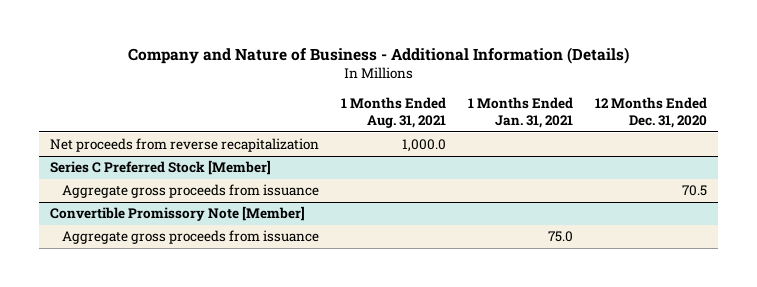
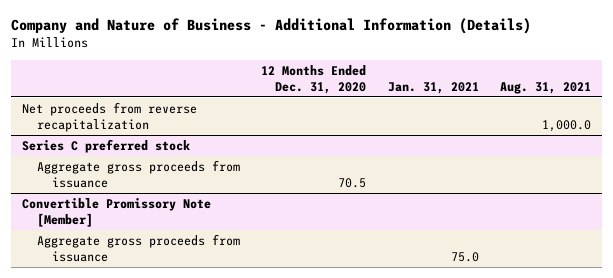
- | 1 Months Ended Aug. 31, 2021 | 1 Months Ended Jan. 31, 2021 | 12 Months Ended Dec. 31, 2020
+ | 12 Months Ended Dec. 31, 2020 | Jan. 31, 2021 | Aug. 31, 2021
- Series C Preferred Stock [Member]
+ Series C preferred stock

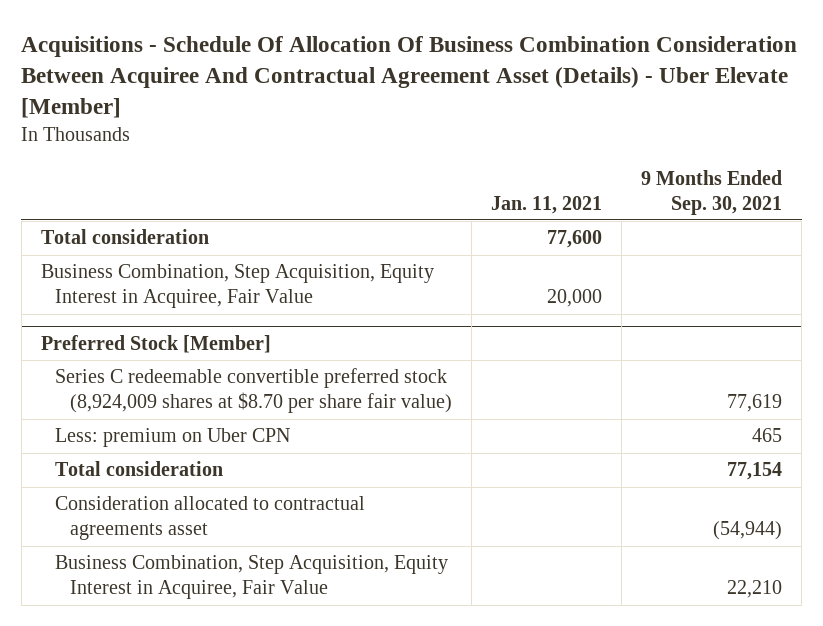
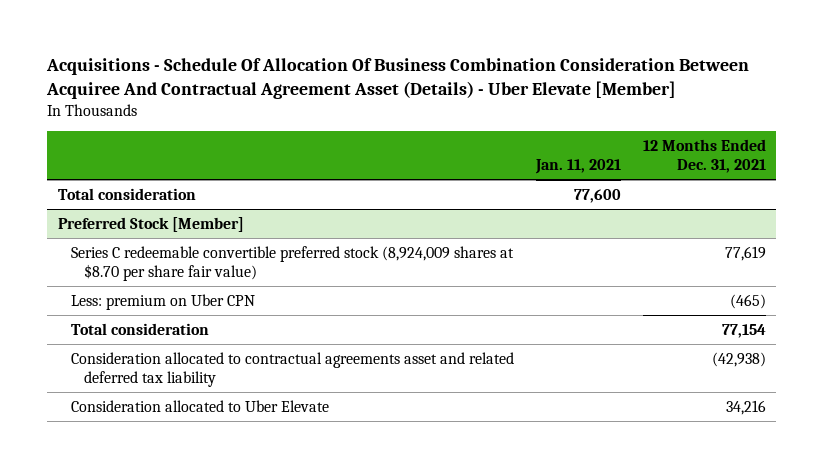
- | Jan. 11, 2021 | 9 Months Ended Sep. 30, 2021
+ | Jan. 11, 2021 | 12 Months Ended Dec. 31, 2021
- Business Combination, Step Acquisition, Equity Interest in Acquiree, Fair Value | 20,000 |
@ Preferred Stock [Member]
- Consideration allocated to contractual agreements asset | | (54,944)
- Business Combination, Step Acquisition, Equity Interest in Acquiree, Fair Value | | 22,210
+ Consideration allocated to contractual agreements asset and related deferred tax liability | | (42,938)
+ Consideration allocated to Uber Elevate | | 34,216

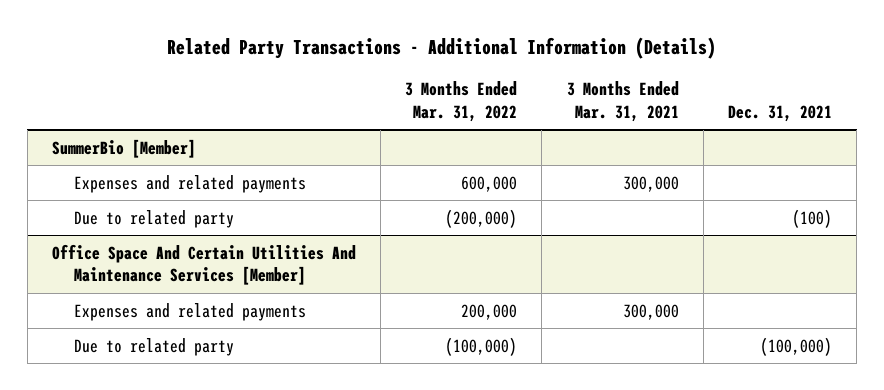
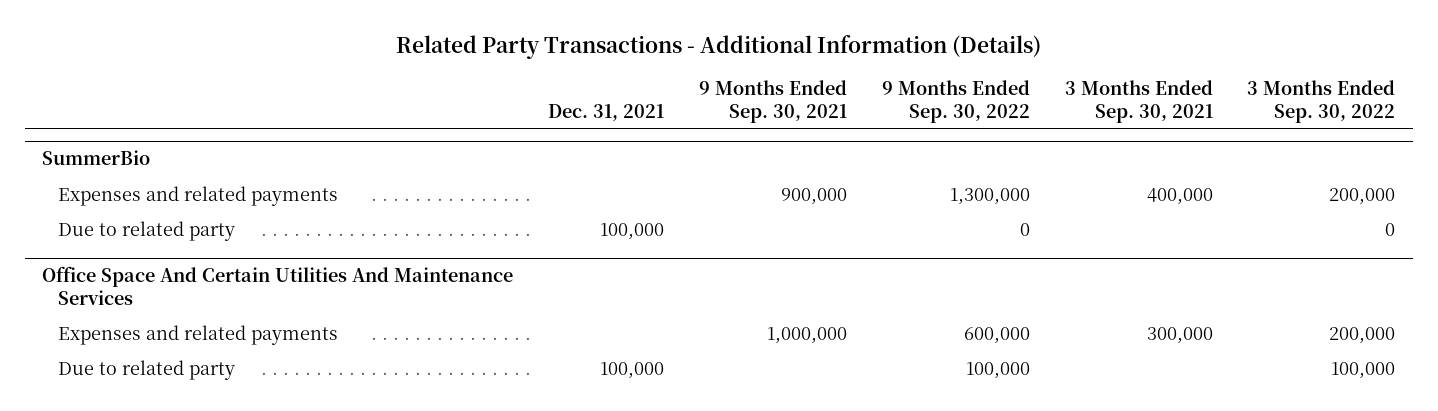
- | 3 Months Ended Mar. 31, 2022 | 3 Months Ended Mar. 31, 2021 | Dec. 31, 2021
+ | Dec. 31, 2021 | 9 Months Ended Sep. 30, 2021 | 9 Months Ended Sep. 30, 2022 | 3 Months Ended Sep. 30, 2021 | 3 Months Ended Sep. 30, 2022
- SummerBio [Member]
+ SummerBio
- Due to related party | (200,000) | | (100)
- Office Space And Certain Utilities And Maintenance Services [Member]
+ Due to related party | 100,000 | | 0 | | 0
+ Office Space And Certain Utilities And Maintenance Services
- Due to related party | (100,000) | | (100,000)
+ Due to related party | 100,000 | | 100,000 | | 100,000

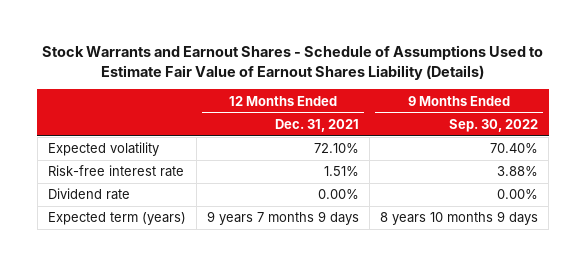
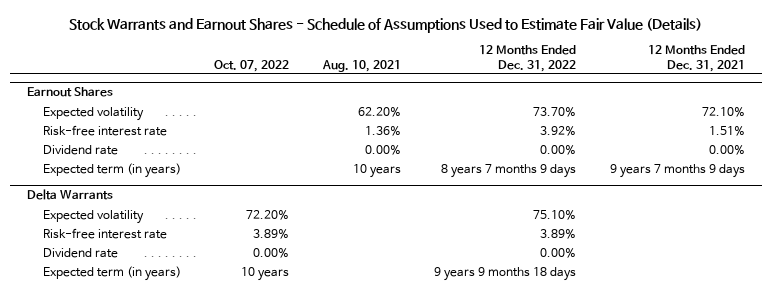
- Stock Warrants and Earnout Shares - Schedule of Assumptions Used to Estimate Fair Value of Earnout Shares Liability (Details)
+ Stock Warrants and Earnout Shares - Schedule of Assumptions Used to Estimate Fair Value (Details)
- | 12 Months Ended Dec. 31, 2021 | 9 Months Ended Sep. 30, 2022
+ | Oct. 07, 2022 | Aug. 10, 2021 | 12 Months Ended Dec. 31, 2022 | 12 Months Ended Dec. 31, 2021
+ Earnout Shares
- Expected term (years) | 9 years 7 months 9 days | 8 years 10 months 9 days
+ Expected term (in years) | | 10 years | 8 years 7 months 9 days | 9 years 7 months 9 days
+ Delta Warrants
+ Expected volatility | 72.20% | | 75.10% |
+ Risk-free interest rate | 3.89% | | 3.89% |
+ Dividend rate | 0.00% | | 0.00% |
+ Expected term (in years) | 10 years | | 9 years 9 months 18 days |

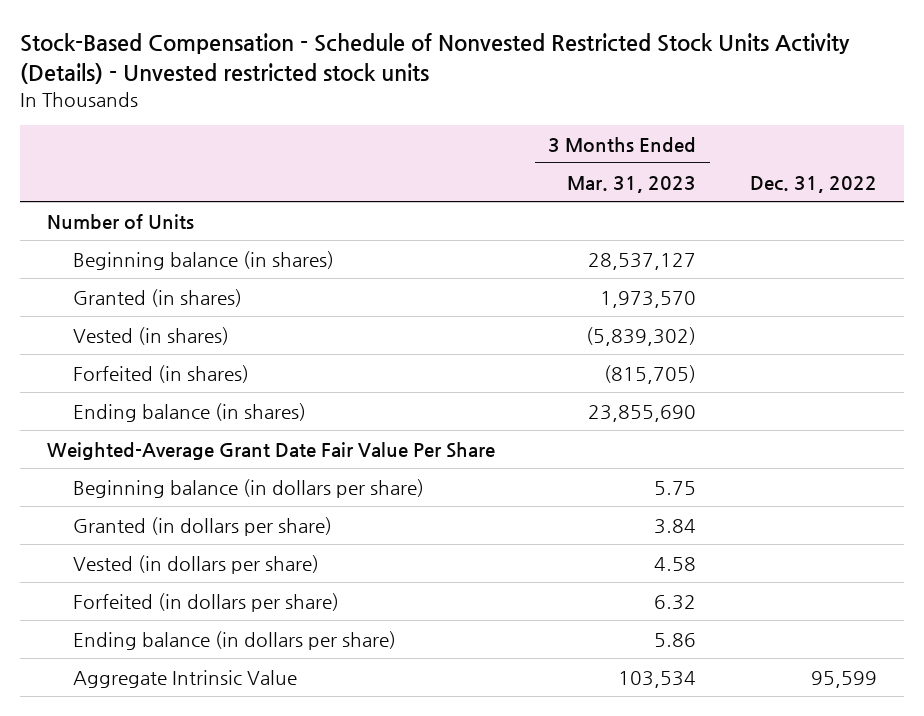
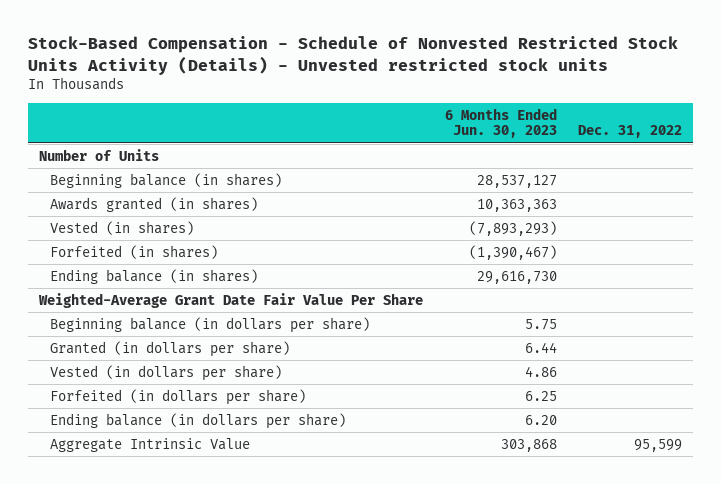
- | 3 Months Ended Mar. 31, 2023 | Dec. 31, 2022
+ | 6 Months Ended Jun. 30, 2023 | Dec. 31, 2022
- Granted (in shares) | 1,973,570 |
+ Awards granted (in shares) | 10,363,363 |

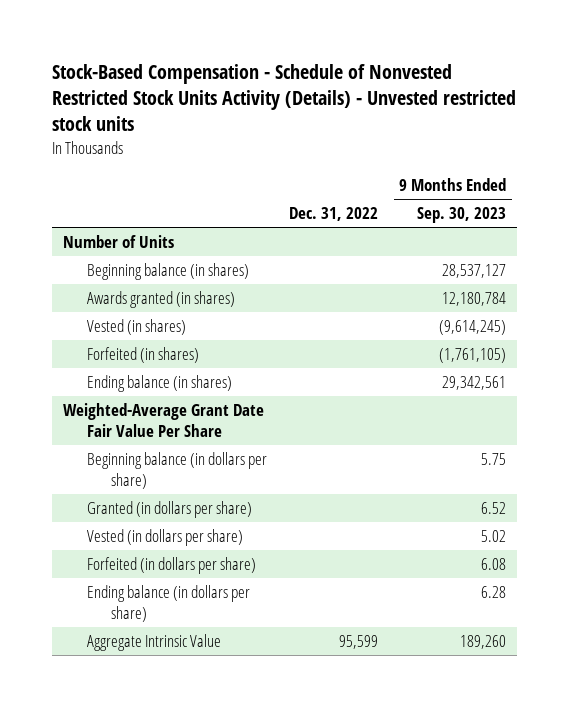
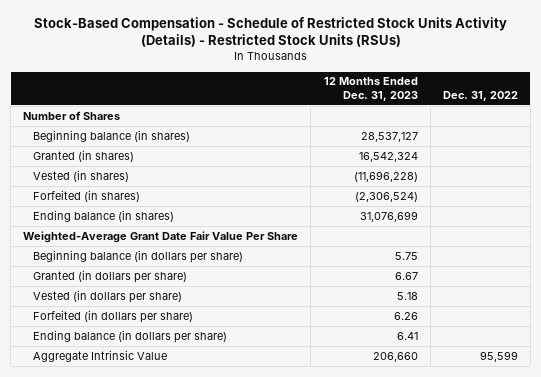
- Stock-Based Compensation - Schedule of Nonvested Restricted Stock Units Activity (Details) - Unvested restricted stock units
+ Stock-Based Compensation - Schedule of Restricted Stock Units Activity (Details) - Restricted Stock Units (RSUs)
- | Dec. 31, 2022 | 9 Months Ended Sep. 30, 2023
+ | 12 Months Ended Dec. 31, 2023 | Dec. 31, 2022
- Number of Units
+ Number of Shares
- Awards granted (in shares) | | 12,180,784
+ Granted (in shares) | 16,542,324 |

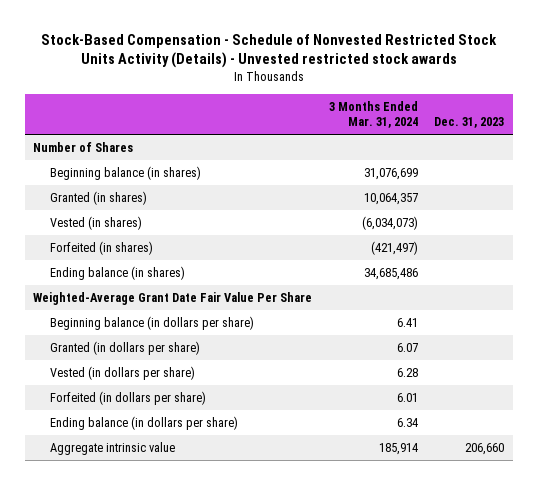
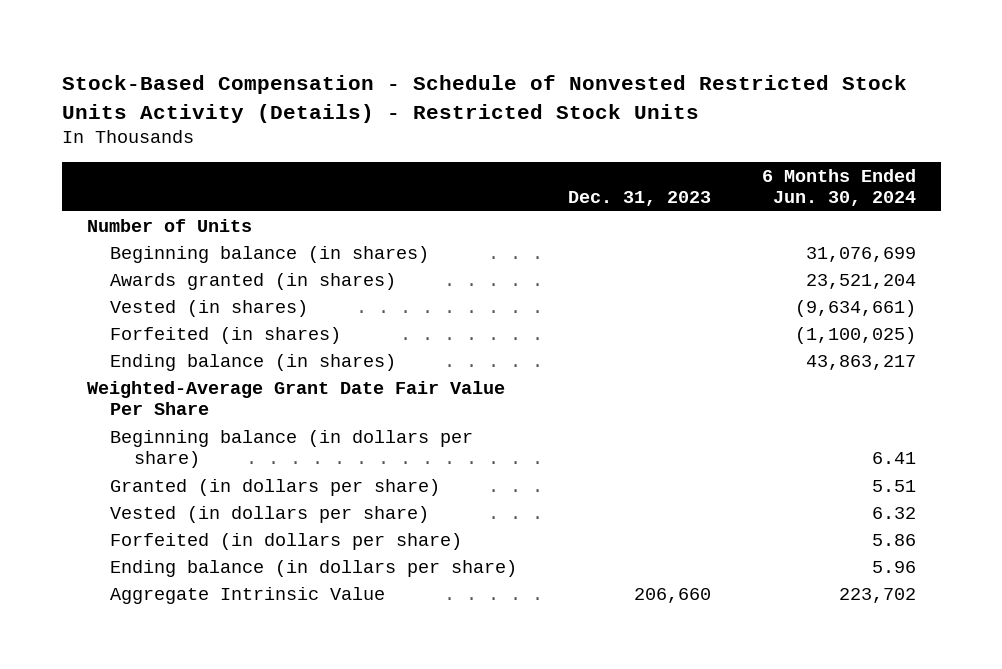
- Stock-Based Compensation - Schedule of Nonvested Restricted Stock Units Activity (Details) - Unvested restricted stock awards
+ Stock-Based Compensation - Schedule of Nonvested Restricted Stock Units Activity (Details) - Restricted Stock Units
- | 3 Months Ended Mar. 31, 2024 | Dec. 31, 2023
+ | Dec. 31, 2023 | 6 Months Ended Jun. 30, 2024
- Number of Shares
+ Number of Units
- Granted (in shares) | 10,064,357 |
+ Awards granted (in shares) | | 23,521,204
- Aggregate intrinsic value | 185,914 | 206,660
+ Aggregate Intrinsic Value | 206,660 | 223,702

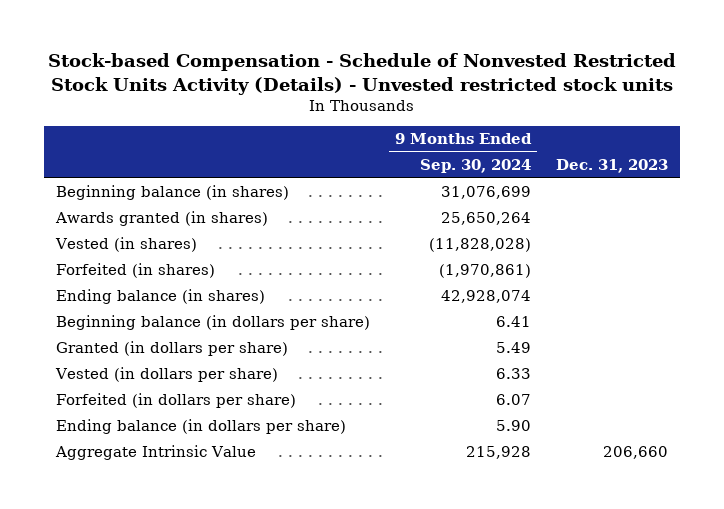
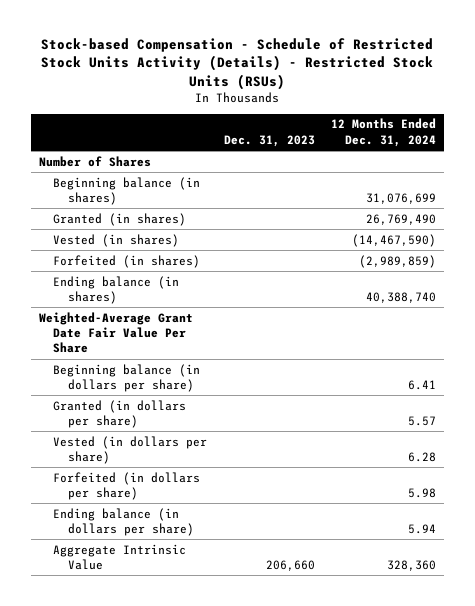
- Stock-based Compensation - Schedule of Nonvested Restricted Stock Units Activity (Details) - Unvested restricted stock units
+ Stock-based Compensation - Schedule of Restricted Stock Units Activity (Details) - Restricted Stock Units (RSUs)
- | 9 Months Ended Sep. 30, 2024 | Dec. 31, 2023
+ | Dec. 31, 2023 | 12 Months Ended Dec. 31, 2024
+ Number of Shares
- Awards granted (in shares) | 25,650,264 |
+ Granted (in shares) | | 26,769,490
+ Weighted-Average Grant Date Fair Value Per Share

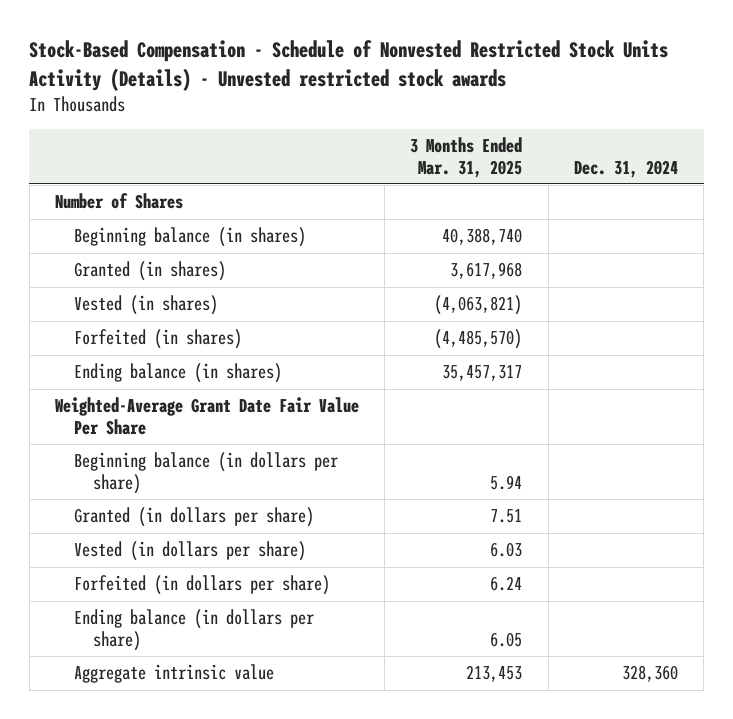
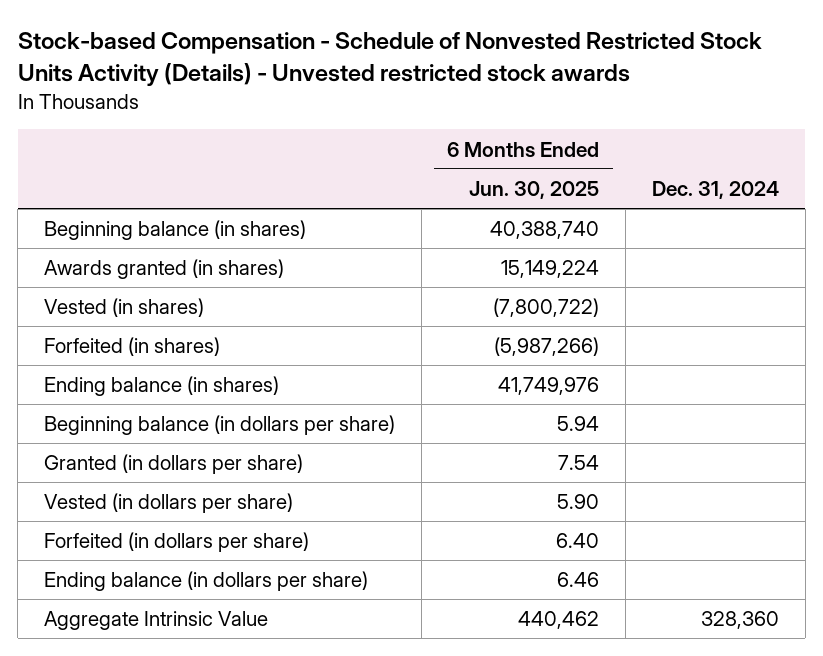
- Stock-Based Compensation - Schedule of Nonvested Restricted Stock Units Activity (Details) - Unvested restricted stock awards
+ Stock-based Compensation - Schedule of Nonvested Restricted Stock Units Activity (Details) - Unvested restricted stock awards
- | 3 Months Ended Mar. 31, 2025 | Dec. 31, 2024
+ | 6 Months Ended Jun. 30, 2025 | Dec. 31, 2024
- Number of Shares
- Granted (in shares) | 3,617,968 |
+ Awards granted (in shares) | 15,149,224 |
- Weighted-Average Grant Date Fair Value Per Share
- Aggregate intrinsic value | 213,453 | 328,360
+ Aggregate Intrinsic Value | 440,462 | 328,360

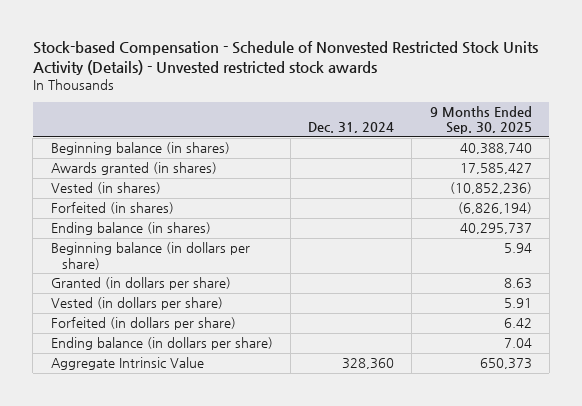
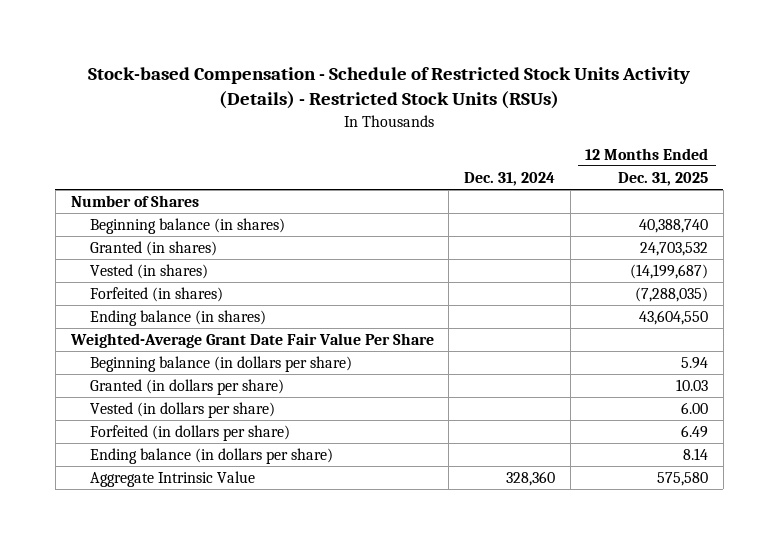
- Stock-based Compensation - Schedule of Nonvested Restricted Stock Units Activity (Details) - Unvested restricted stock awards
+ Stock-based Compensation - Schedule of Restricted Stock Units Activity (Details) - Restricted Stock Units (RSUs)
- | Dec. 31, 2024 | 9 Months Ended Sep. 30, 2025
+ | Dec. 31, 2024 | 12 Months Ended Dec. 31, 2025
+ Number of Shares
- Awards granted (in shares) | | 17,585,427
+ Granted (in shares) | | 24,703,532
+ Weighted-Average Grant Date Fair Value Per Share

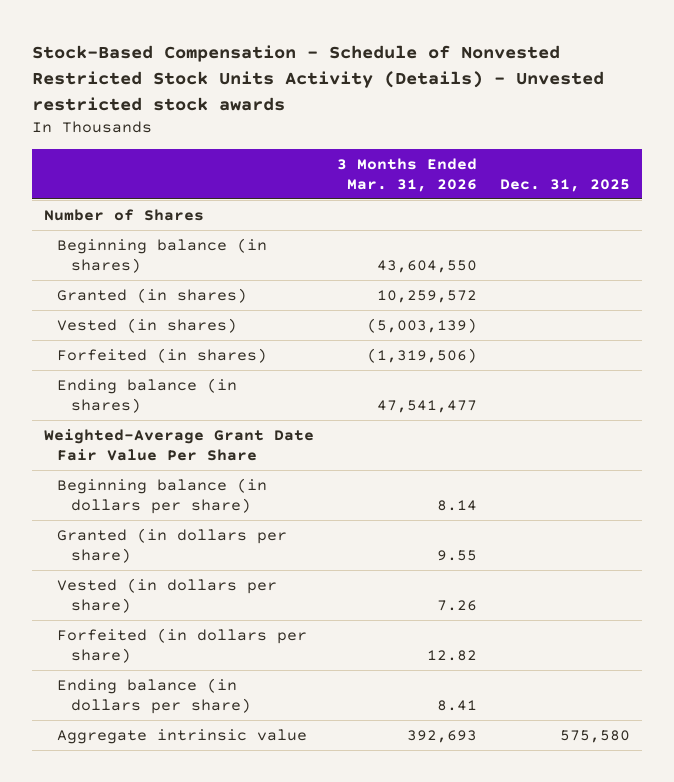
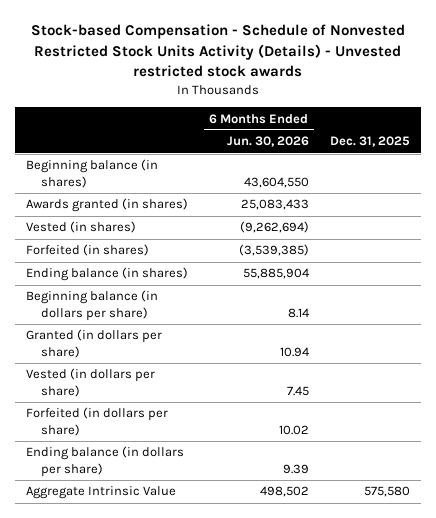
- Stock-Based Compensation - Schedule of Nonvested Restricted Stock Units Activity (Details) - Unvested restricted stock awards
+ Stock-based Compensation - Schedule of Nonvested Restricted Stock Units Activity (Details) - Unvested restricted stock awards
- | 3 Months Ended Mar. 31, 2026 | Dec. 31, 2025
+ | 6 Months Ended Jun. 30, 2026 | Dec. 31, 2025
- Number of Shares
- Granted (in shares) | 10,259,572 |
+ Awards granted (in shares) | 25,083,433 |
- Weighted-Average Grant Date Fair Value Per Share
- Aggregate intrinsic value | 392,693 | 575,580
+ Aggregate Intrinsic Value | 498,502 | 575,580

